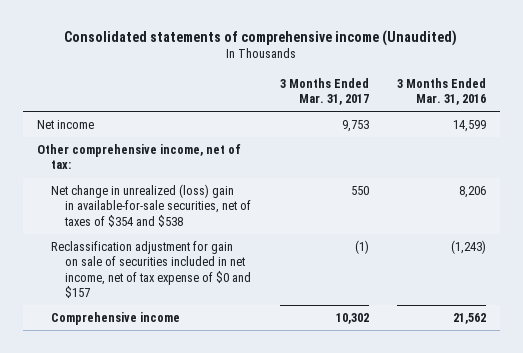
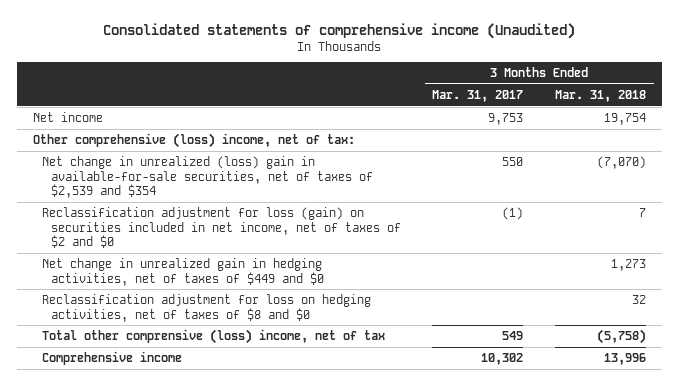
- | 3 Months Ended Mar. 31, 2017 | 3 Months Ended Mar. 31, 2016
+ | 3 Months Ended Mar. 31, 2017 | 3 Months Ended Mar. 31, 2018
- Other comprehensive income, net of tax:
- Net change in unrealized (loss) gain in available-for-sale securities, net of taxes of $354 and $538 | 550 | 8,206
- Reclassification adjustment for gain on sale of securities included in net income, net of tax expense of $0 and $157 | (1) | (1,243)
+ Other comprehensive (loss) income, net of tax:
+ Net change in unrealized (loss) gain in available-for-sale securities, net of taxes of $2,539 and $354 | 550 | (7,070)
+ Reclassification adjustment for loss (gain) on securities included in net income, net of taxes of $2 and $0 | (1) | 7
+ Net change in unrealized gain in hedging activities, net of taxes of $449 and $0 | | 1,273
+ Reclassification adjustment for loss on hedging activities, net of taxes of $8 and $0 | | 32
+ Total other comprensive (loss) income, net of tax | 549 | (5,758)

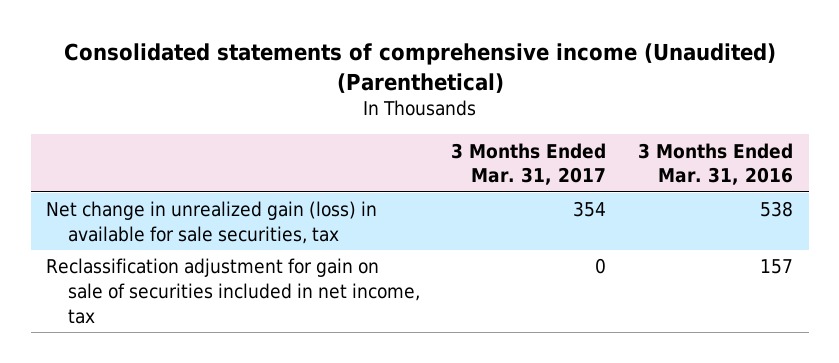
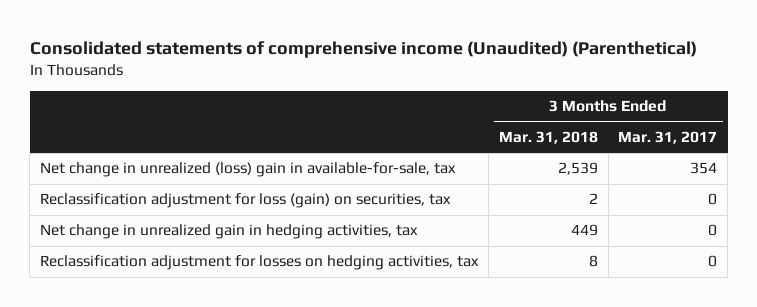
- | 3 Months Ended Mar. 31, 2017 | 3 Months Ended Mar. 31, 2016
+ | 3 Months Ended Mar. 31, 2018 | 3 Months Ended Mar. 31, 2017
- Net change in unrealized gain (loss) in available for sale securities, tax | 354 | 538
- Reclassification adjustment for gain on sale of securities included in net income, tax | 0 | 157
+ Net change in unrealized (loss) gain in available-for-sale, tax | 2,539 | 354
+ Reclassification adjustment for loss (gain) on securities, tax | 2 | 0
+ Net change in unrealized gain in hedging activities, tax | 449 | 0
+ Reclassification adjustment for losses on hedging activities, tax | 8 | 0

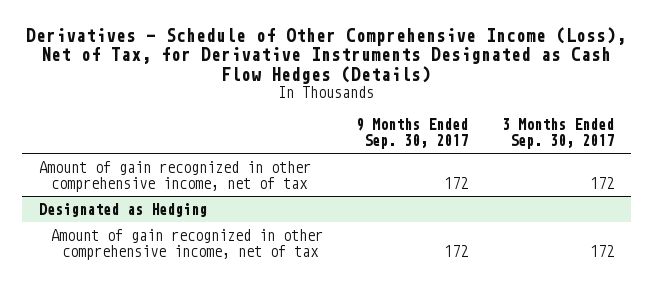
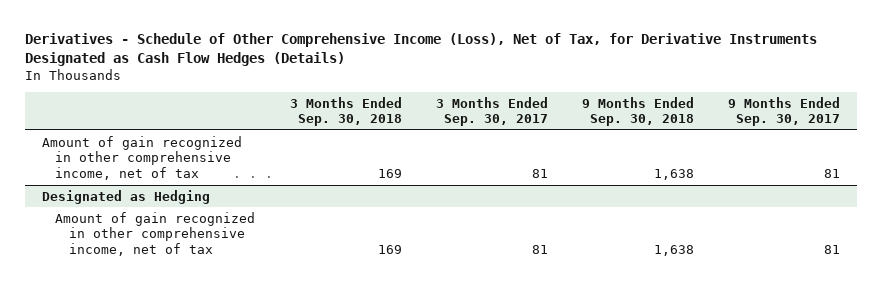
- | 9 Months Ended Sep. 30, 2017 | 3 Months Ended Sep. 30, 2017
+ | 3 Months Ended Sep. 30, 2018 | 3 Months Ended Sep. 30, 2017 | 9 Months Ended Sep. 30, 2018 | 9 Months Ended Sep. 30, 2017
- Amount of gain recognized in other comprehensive income, net of tax | 172 | 172
+ Amount of gain recognized in other comprehensive income, net of tax | 169 | 81 | 1,638 | 81
@ Designated as Hedging
- Amount of gain recognized in other comprehensive income, net of tax | 172 | 172
+ Amount of gain recognized in other comprehensive income, net of tax | 169 | 81 | 1,638 | 81

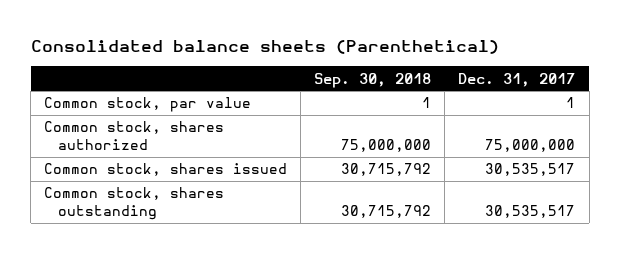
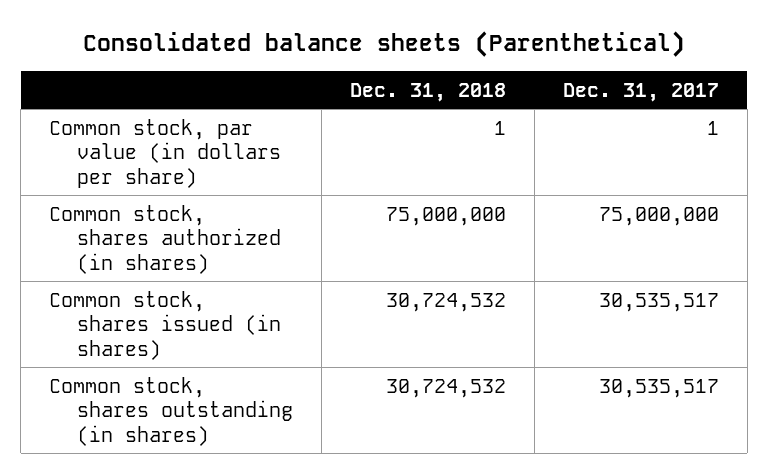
- | Sep. 30, 2018 | Dec. 31, 2017
+ | Dec. 31, 2018 | Dec. 31, 2017
- Common stock, par value | 1 | 1
- Common stock, shares authorized | 75,000,000 | 75,000,000
- Common stock, shares issued | 30,715,792 | 30,535,517
- Common stock, shares outstanding | 30,715,792 | 30,535,517
+ Common stock, par value (in dollars per share) | 1 | 1
+ Common stock, shares authorized (in shares) | 75,000,000 | 75,000,000
+ Common stock, shares issued (in shares) | 30,724,532 | 30,535,517
+ Common stock, shares outstanding (in shares) | 30,724,532 | 30,535,517

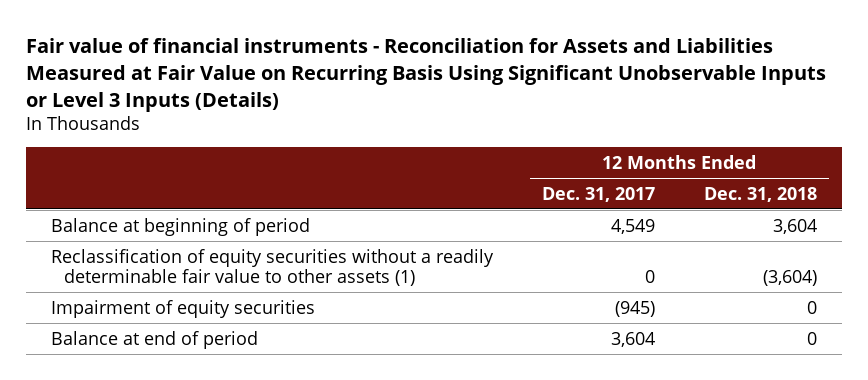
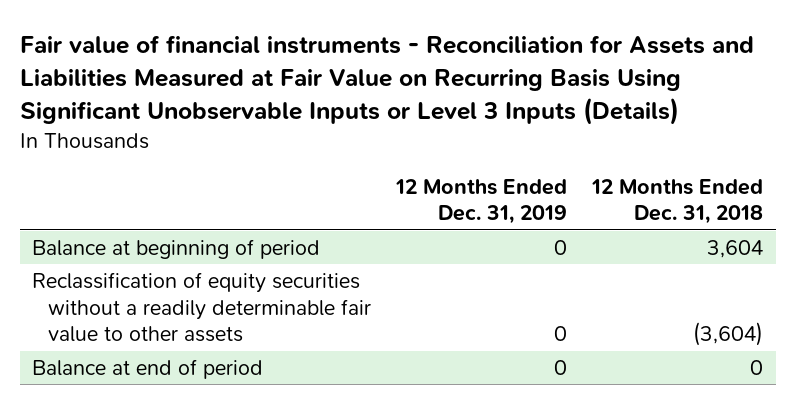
- | 12 Months Ended Dec. 31, 2017 | 12 Months Ended Dec. 31, 2018
+ | 12 Months Ended Dec. 31, 2019 | 12 Months Ended Dec. 31, 2018
- Reclassification of equity securities without a readily determinable fair value to other assets (1) | 0 | (3,604)
- Impairment of equity securities | (945) | 0
+ Reclassification of equity securities without a readily determinable fair value to other assets | 0 | (3,604)

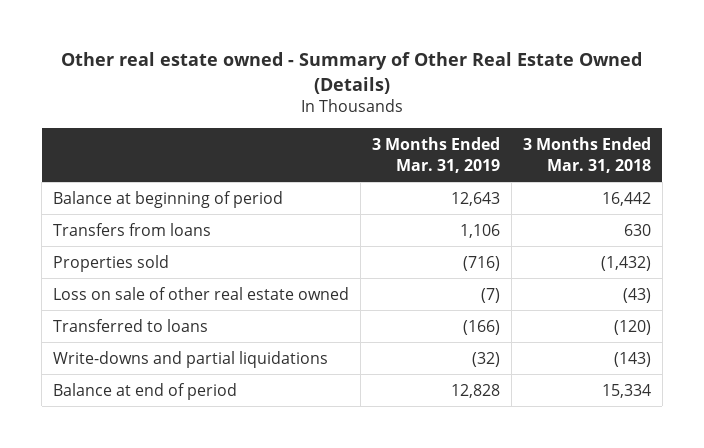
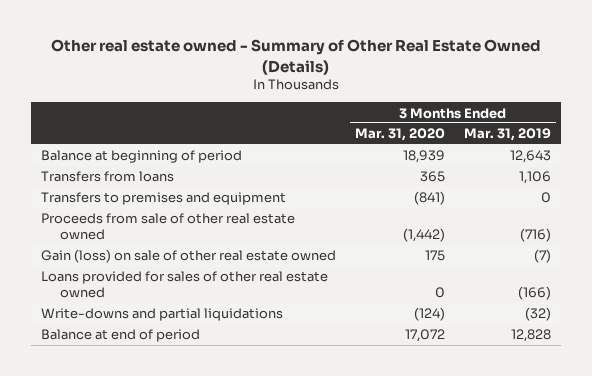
- | 3 Months Ended Mar. 31, 2019 | 3 Months Ended Mar. 31, 2018
+ | 3 Months Ended Mar. 31, 2020 | 3 Months Ended Mar. 31, 2019
- Properties sold | (716) | (1,432)
- Loss on sale of other real estate owned | (7) | (43)
- Transferred to loans | (166) | (120)
+ Transfers to premises and equipment | (841) | 0
+ Proceeds from sale of other real estate owned | (1,442) | (716)
+ Gain (loss) on sale of other real estate owned | 175 | (7)
+ Loans provided for sales of other real estate owned | 0 | (166)

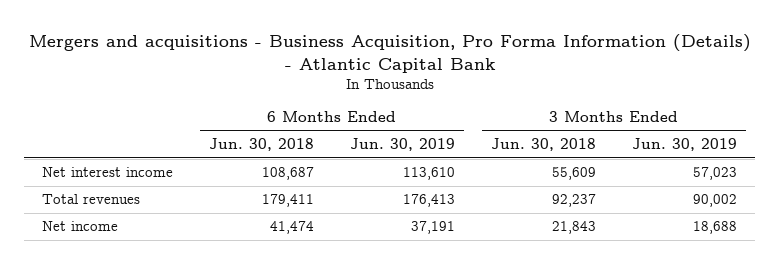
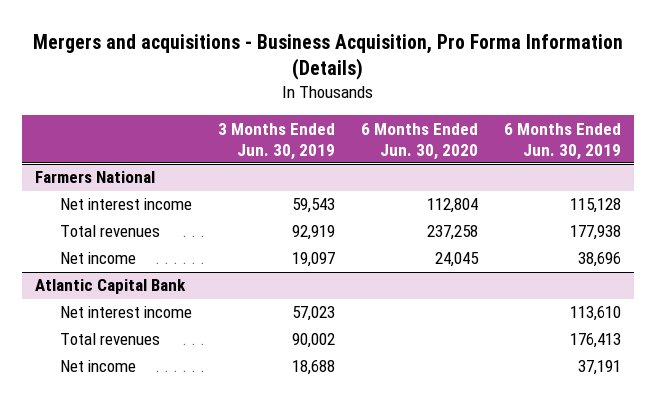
- Mergers and acquisitions - Business Acquisition, Pro Forma Information (Details) - Atlantic Capital Bank
+ Mergers and acquisitions - Business Acquisition, Pro Forma Information (Details)
- | 6 Months Ended Jun. 30, 2018 | 6 Months Ended Jun. 30, 2019 | 3 Months Ended Jun. 30, 2018 | 3 Months Ended Jun. 30, 2019
+ | 3 Months Ended Jun. 30, 2019 | 6 Months Ended Jun. 30, 2020 | 6 Months Ended Jun. 30, 2019
+ Farmers National
+ Net interest income | 59,543 | 112,804 | 115,128
+ Total revenues | 92,919 | 237,258 | 177,938
+ Net income | 19,097 | 24,045 | 38,696
+ Atlantic Capital Bank

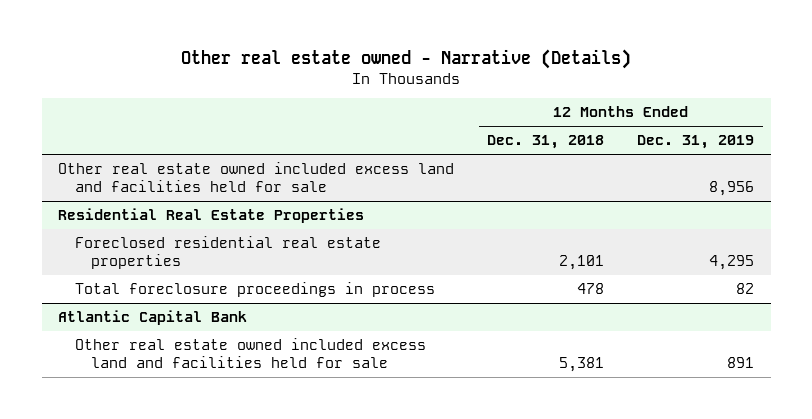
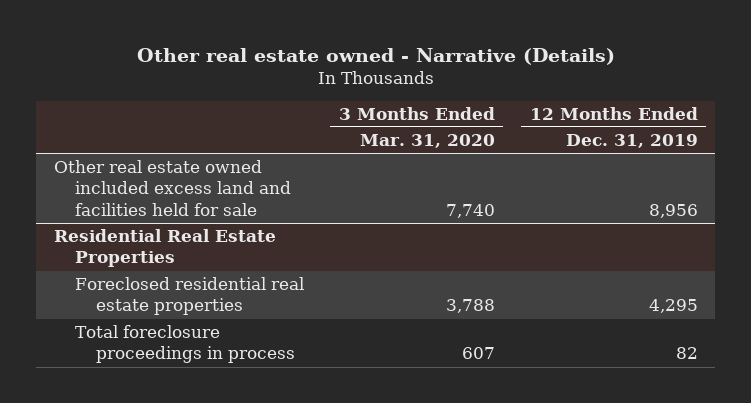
- | 12 Months Ended Dec. 31, 2018 | 12 Months Ended Dec. 31, 2019
+ | 3 Months Ended Mar. 31, 2020 | 12 Months Ended Dec. 31, 2019
- Atlantic Capital Bank
- Other real estate owned included excess land and facilities held for sale | 5,381 | 891

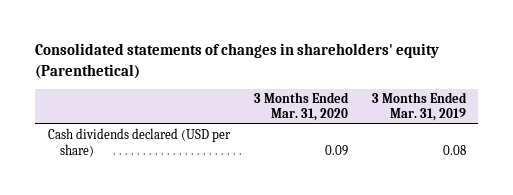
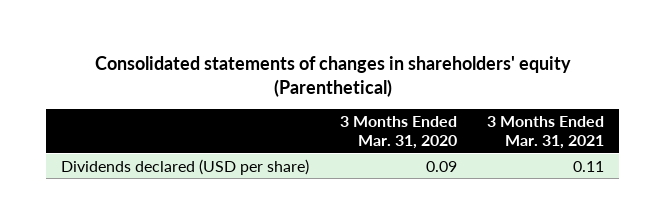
- | 3 Months Ended Mar. 31, 2020 | 3 Months Ended Mar. 31, 2019
+ | 3 Months Ended Mar. 31, 2020 | 3 Months Ended Mar. 31, 2021
- Cash dividends declared (USD per share) | 0.09 | 0.08
+ Dividends declared (USD per share) | 0.09 | 0.11

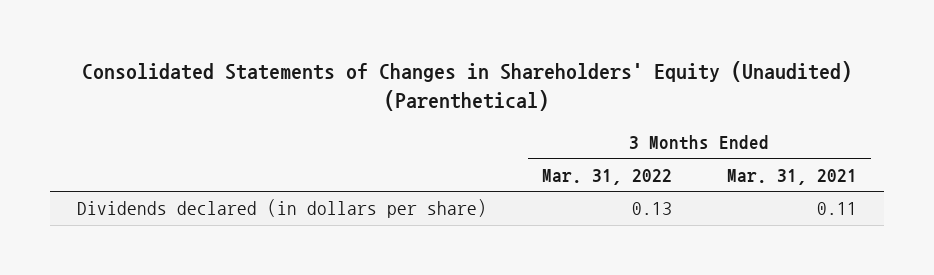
- Consolidated statements of changes in shareholders' equity (Parenthetical)
+ Consolidated Statements of Changes in Shareholders' Equity (Unaudited) (Parenthetical)
- | 3 Months Ended Mar. 31, 2020 | 3 Months Ended Mar. 31, 2021
+ | 3 Months Ended Mar. 31, 2022 | 3 Months Ended Mar. 31, 2021
- Dividends declared (USD per share) | 0.09 | 0.11
+ Dividends declared (in dollars per share) | 0.13 | 0.11

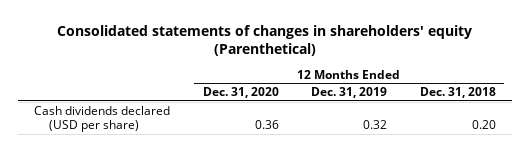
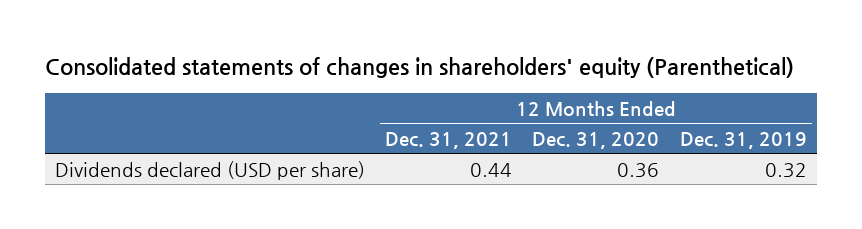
- | 12 Months Ended Dec. 31, 2020 | 12 Months Ended Dec. 31, 2019 | 12 Months Ended Dec. 31, 2018
+ | 12 Months Ended Dec. 31, 2021 | 12 Months Ended Dec. 31, 2020 | 12 Months Ended Dec. 31, 2019
- Cash dividends declared (USD per share) | 0.36 | 0.32 | 0.20
+ Dividends declared (USD per share) | 0.44 | 0.36 | 0.32

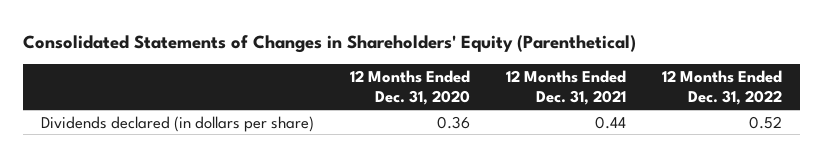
- Consolidated statements of changes in shareholders' equity (Parenthetical)
+ Consolidated Statements of Changes in Shareholders' Equity (Parenthetical)
- | 12 Months Ended Dec. 31, 2021 | 12 Months Ended Dec. 31, 2020 | 12 Months Ended Dec. 31, 2019
+ | 12 Months Ended Dec. 31, 2020 | 12 Months Ended Dec. 31, 2021 | 12 Months Ended Dec. 31, 2022
- Dividends declared (USD per share) | 0.44 | 0.36 | 0.32
+ Dividends declared (in dollars per share) | 0.36 | 0.44 | 0.52

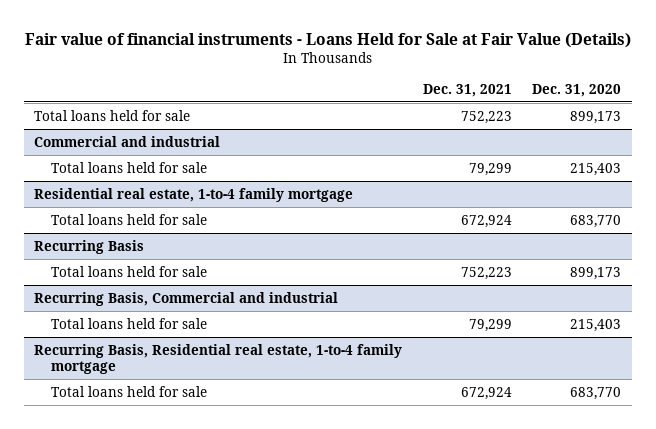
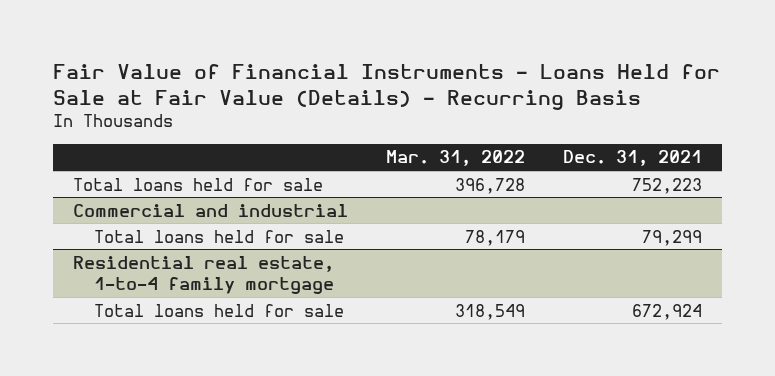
- Fair value of financial instruments - Loans Held for Sale at Fair Value (Details)
+ Fair Value of Financial Instruments - Loans Held for Sale at Fair Value (Details) - Recurring Basis
- | Dec. 31, 2021 | Dec. 31, 2020
+ | Mar. 31, 2022 | Dec. 31, 2021
- Recurring Basis
- Total loans held for sale | 752,223 | 899,173
- Recurring Basis, Commercial and industrial
- Total loans held for sale | 79,299 | 215,403
- Recurring Basis, Residential real estate, 1-to-4 family mortgage
- Total loans held for sale | 672,924 | 683,770

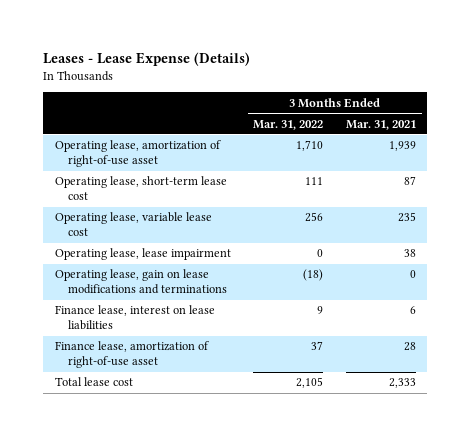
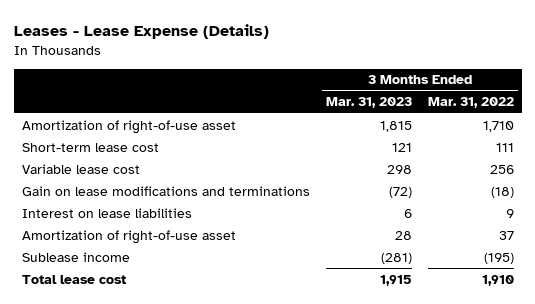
- | 3 Months Ended Mar. 31, 2022 | 3 Months Ended Mar. 31, 2021
+ | 3 Months Ended Mar. 31, 2023 | 3 Months Ended Mar. 31, 2022
- Operating lease, amortization of right-of-use asset | 1,710 | 1,939
- Operating lease, short-term lease cost | 111 | 87
- Operating lease, variable lease cost | 256 | 235
- Operating lease, lease impairment | 0 | 38
- Operating lease, gain on lease modifications and terminations | (18) | 0
- Finance lease, interest on lease liabilities | 9 | 6
- Finance lease, amortization of right-of-use asset | 37 | 28
- Total lease cost | 2,105 | 2,333
+ Amortization of right-of-use asset | 1,815 | 1,710
+ Short-term lease cost | 121 | 111
+ Variable lease cost | 298 | 256
+ Gain on lease modifications and terminations | (72) | (18)
+ Interest on lease liabilities | 6 | 9
+ Amortization of right-of-use asset | 28 | 37
+ Sublease income | (281) | (195)
+ Total lease cost | 1,915 | 1,910

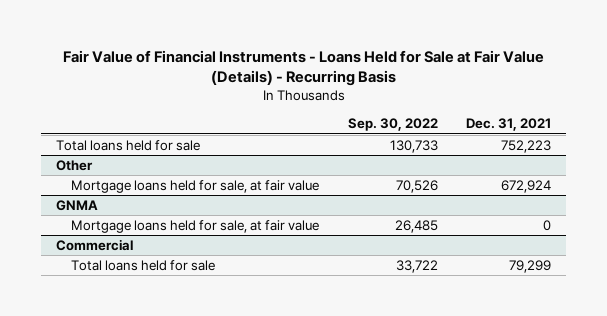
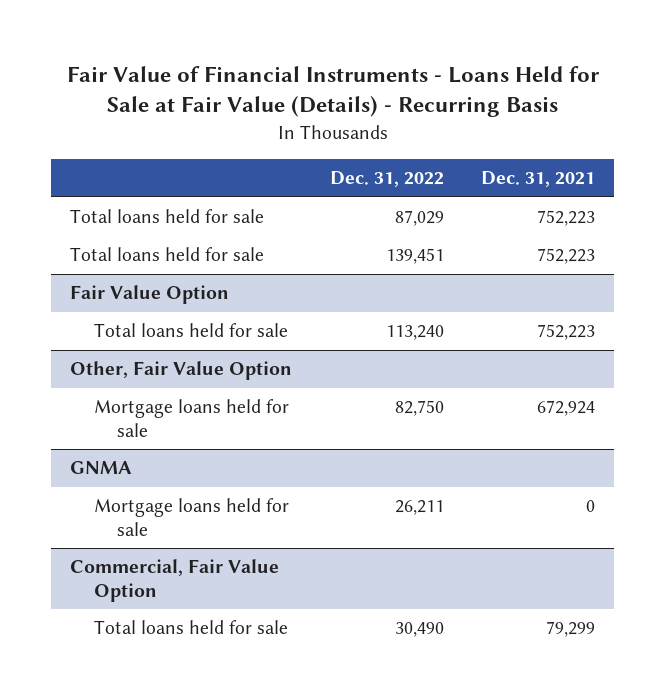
- | Sep. 30, 2022 | Dec. 31, 2021
+ | Dec. 31, 2022 | Dec. 31, 2021
- Other
- Mortgage loans held for sale, at fair value | 70,526 | 672,924
+ Total loans held for sale | 139,451 | 752,223
+ Fair Value Option
+ Total loans held for sale | 113,240 | 752,223
+ Other, Fair Value Option
+ Mortgage loans held for sale | 82,750 | 672,924
@ GNMA
- Mortgage loans held for sale, at fair value | 26,485 | 0
- Commercial
@ GNMA
+ Mortgage loans held for sale | 26,211 | 0
+ Commercial, Fair Value Option

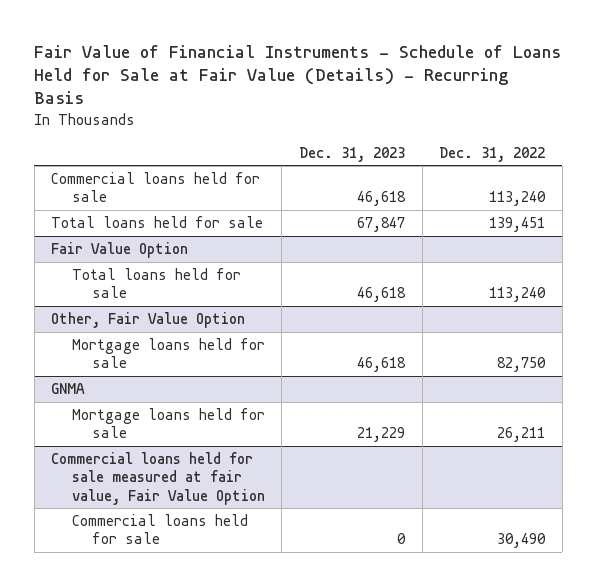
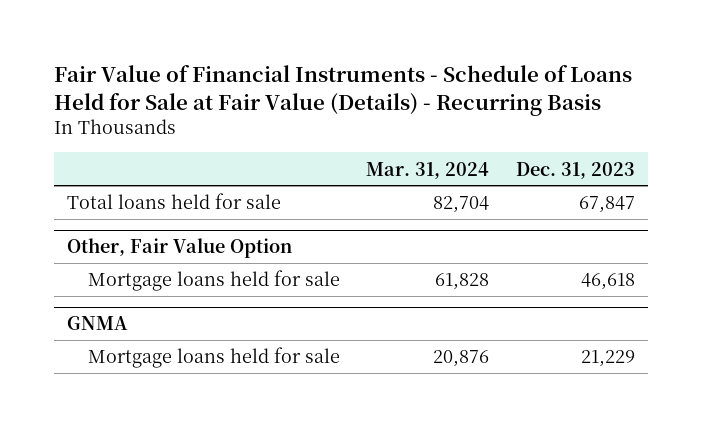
- | Dec. 31, 2023 | Dec. 31, 2022
+ | Mar. 31, 2024 | Dec. 31, 2023
- Commercial loans held for sale | 46,618 | 113,240
- Fair Value Option
- Total loans held for sale | 46,618 | 113,240
- Commercial loans held for sale measured at fair value, Fair Value Option
- Commercial loans held for sale | 0 | 30,490

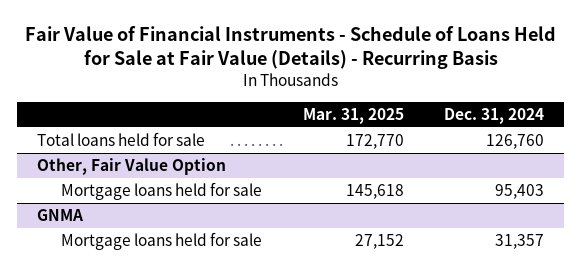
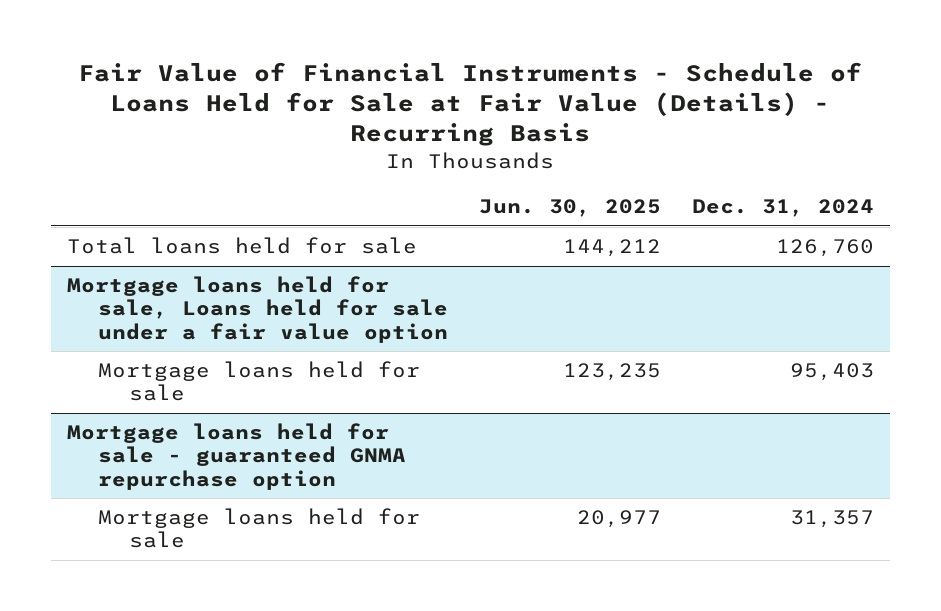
- | Mar. 31, 2025 | Dec. 31, 2024
+ | Jun. 30, 2025 | Dec. 31, 2024
- Other, Fair Value Option
+ Mortgage loans held for sale, Loans held for sale under a fair value option
- GNMA
+ Mortgage loans held for sale - guaranteed GNMA repurchase option

